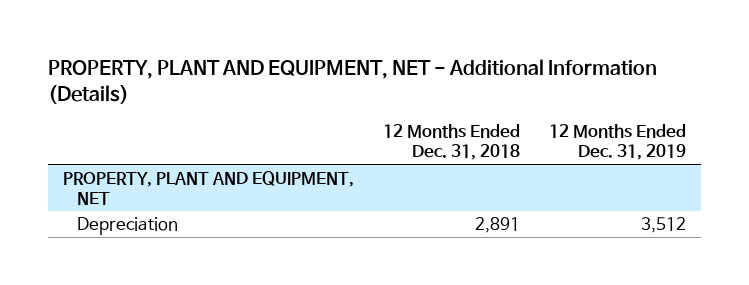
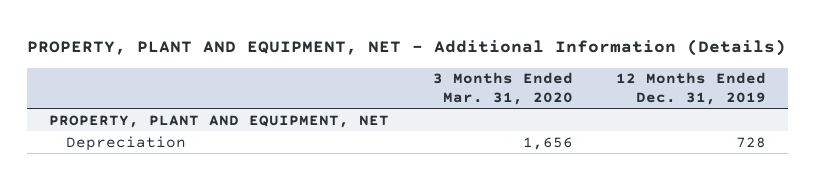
- | 12 Months Ended Dec. 31, 2018 | 12 Months Ended Dec. 31, 2019
+ | 3 Months Ended Mar. 31, 2020 | 12 Months Ended Dec. 31, 2019
- Depreciation | 2,891 | 3,512
+ Depreciation | 1,656 | 728

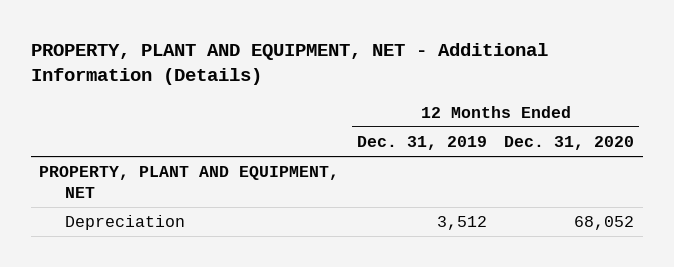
- | 3 Months Ended Mar. 31, 2020 | 12 Months Ended Dec. 31, 2019
+ | 12 Months Ended Dec. 31, 2019 | 12 Months Ended Dec. 31, 2020
- Depreciation | 1,656 | 728
+ Depreciation | 3,512 | 68,052

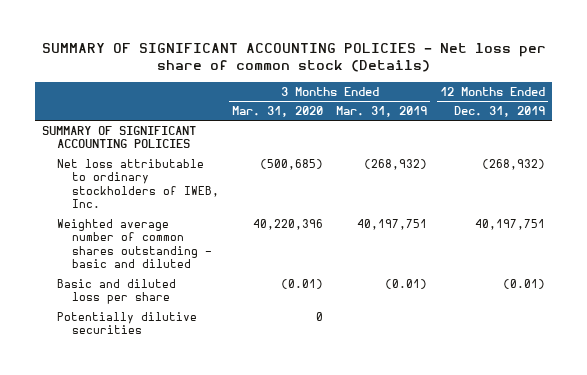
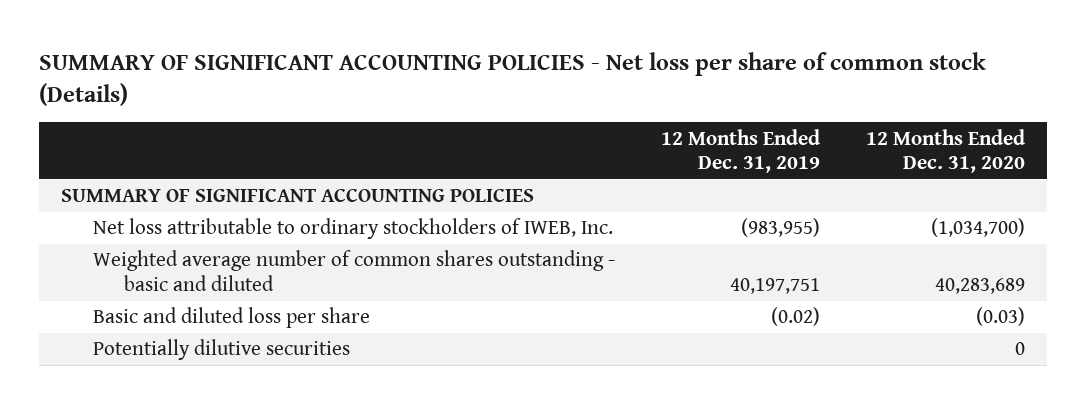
- | 3 Months Ended Mar. 31, 2020 | 3 Months Ended Mar. 31, 2019 | 12 Months Ended Dec. 31, 2019
+ | 12 Months Ended Dec. 31, 2019 | 12 Months Ended Dec. 31, 2020
- Net loss attributable to ordinary stockholders of IWEB, Inc. | (500,685) | (268,932) | (268,932)
+ Net loss attributable to ordinary stockholders of IWEB, Inc. | (983,955) | (1,034,700)
- Basic and diluted loss per share | (0.01) | (0.01) | (0.01)
+ Basic and diluted loss per share | (0.02) | (0.03)

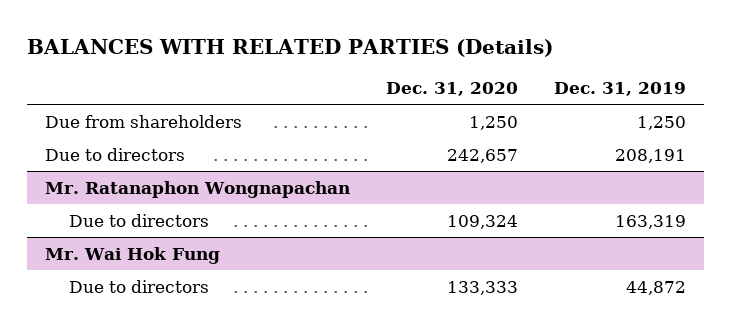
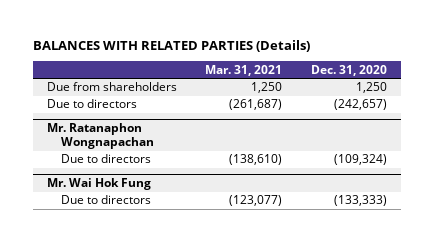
- | Dec. 31, 2020 | Dec. 31, 2019
+ | Mar. 31, 2021 | Dec. 31, 2020
- Due to directors | 242,657 | 208,191
+ Due to directors | (261,687) | (242,657)
@ Mr. Ratanaphon Wongnapachan
- Due to directors | 109,324 | 163,319
+ Due to directors | (138,610) | (109,324)
@ Mr. Wai Hok Fung
- Due to directors | 133,333 | 44,872
+ Due to directors | (123,077) | (133,333)

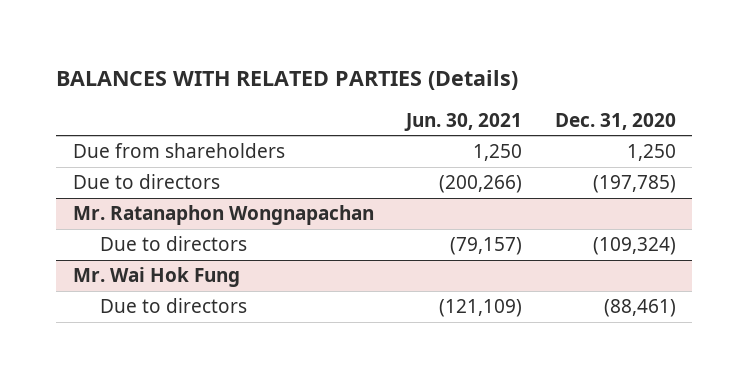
- | Mar. 31, 2021 | Dec. 31, 2020
+ | Jun. 30, 2021 | Dec. 31, 2020
- Due to directors | (261,687) | (242,657)
+ Due to directors | (200,266) | (197,785)
@ Mr. Wai Hok Fung
- Due to directors | (123,077) | (133,333)
+ Due to directors | (121,109) | (88,461)

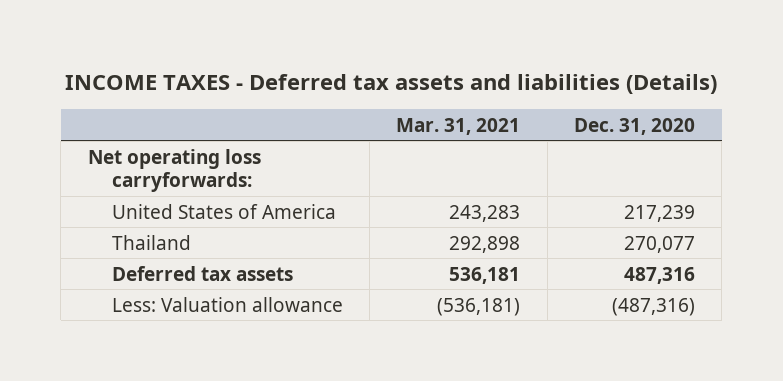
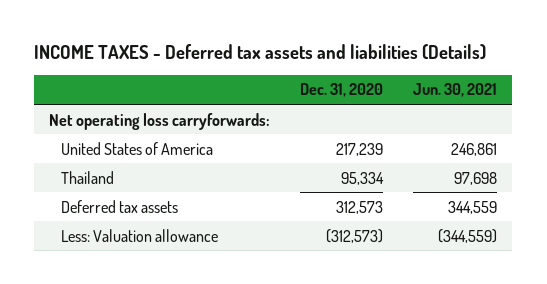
- | Mar. 31, 2021 | Dec. 31, 2020
+ | Dec. 31, 2020 | Jun. 30, 2021
- Thailand | 292,898 | 270,077
- Deferred tax assets | 536,181 | 487,316
- Less: Valuation allowance | (536,181) | (487,316)
+ Thailand | 95,334 | 97,698
+ Deferred tax assets | 312,573 | 344,559
+ Less: Valuation allowance | (312,573) | (344,559)

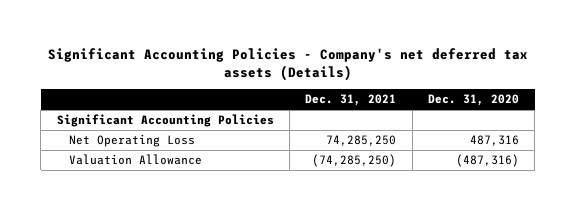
- INCOME TAXES - Deferred tax assets and liabilities (Details)
+ Significant Accounting Policies - Company's net deferred tax assets (Details)
- | Dec. 31, 2020 | Jun. 30, 2021
+ | Dec. 31, 2021 | Dec. 31, 2020
- Net operating loss carryforwards:
- United States of America | 217,239 | 246,861
- Thailand | 95,334 | 97,698
- Deferred tax assets | 312,573 | 344,559
- Less: Valuation allowance | (312,573) | (344,559)
+ Significant Accounting Policies
+ Net Operating Loss | 74,285,250 | 487,316
+ Valuation Allowance | (74,285,250) | (487,316)

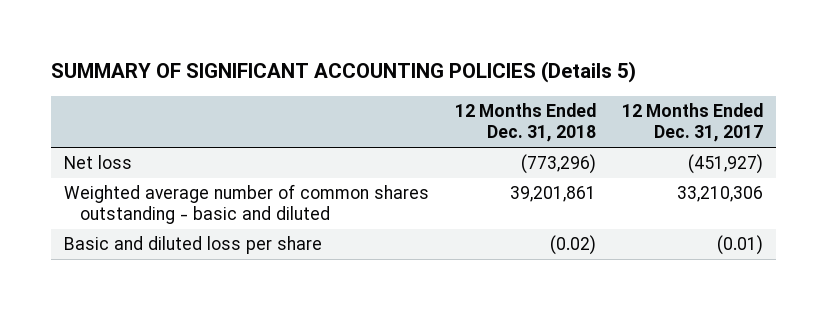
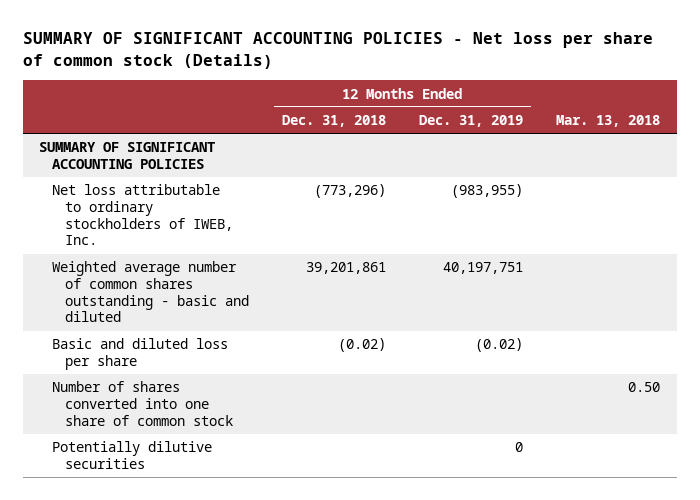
- SUMMARY OF SIGNIFICANT ACCOUNTING POLICIES (Details 5)
+ SUMMARY OF SIGNIFICANT ACCOUNTING POLICIES - Net loss per share of common stock (Details)
- | 12 Months Ended Dec. 31, 2018 | 12 Months Ended Dec. 31, 2017
+ | 12 Months Ended Dec. 31, 2018 | 12 Months Ended Dec. 31, 2019 | Mar. 13, 2018
- Net loss | (773,296) | (451,927)
+ SUMMARY OF SIGNIFICANT ACCOUNTING POLICIES
+ Net loss attributable to ordinary stockholders of IWEB, Inc. | (773,296) | (983,955) |
+ Number of shares converted into one share of common stock | | | 0.50
+ Potentially dilutive securities | | 0 |

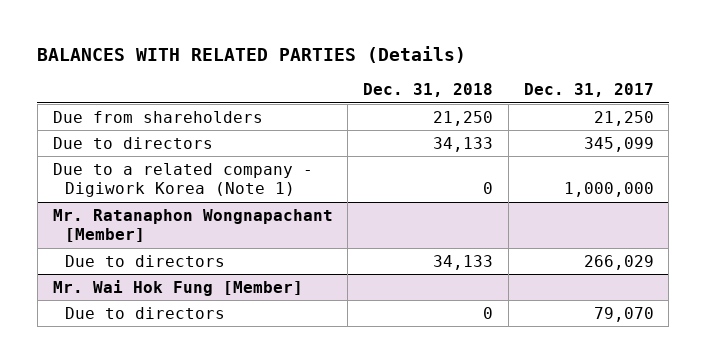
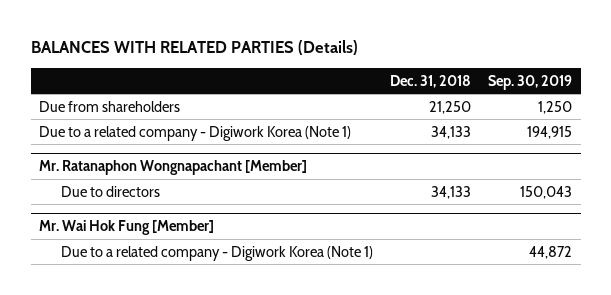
- | Dec. 31, 2018 | Dec. 31, 2017
+ | Dec. 31, 2018 | Sep. 30, 2019
- Due to directors | 34,133 | 345,099
- Due to a related company - Digiwork Korea (Note 1) | 0 | 1,000,000
+ Due to a related company - Digiwork Korea (Note 1) | 34,133 | 194,915
@ Mr. Wai Hok Fung [Member]
- Due to directors | 0 | 79,070
+ Due to a related company - Digiwork Korea (Note 1) | | 44,872

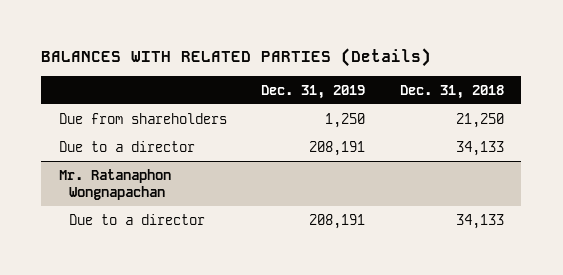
- | Dec. 31, 2018 | Sep. 30, 2019
+ | Dec. 31, 2019 | Dec. 31, 2018
- Due to a related company - Digiwork Korea (Note 1) | 34,133 | 194,915
- Mr. Ratanaphon Wongnapachant [Member]
- Due to directors | 34,133 | 150,043
- Mr. Wai Hok Fung [Member]
- Due to a related company - Digiwork Korea (Note 1) | | 44,872
+ Due to a director | 208,191 | 34,133
+ Mr. Ratanaphon Wongnapachan
+ Due to a director | 208,191 | 34,133

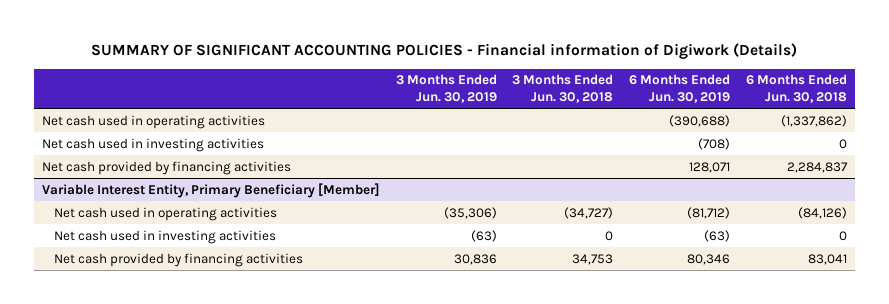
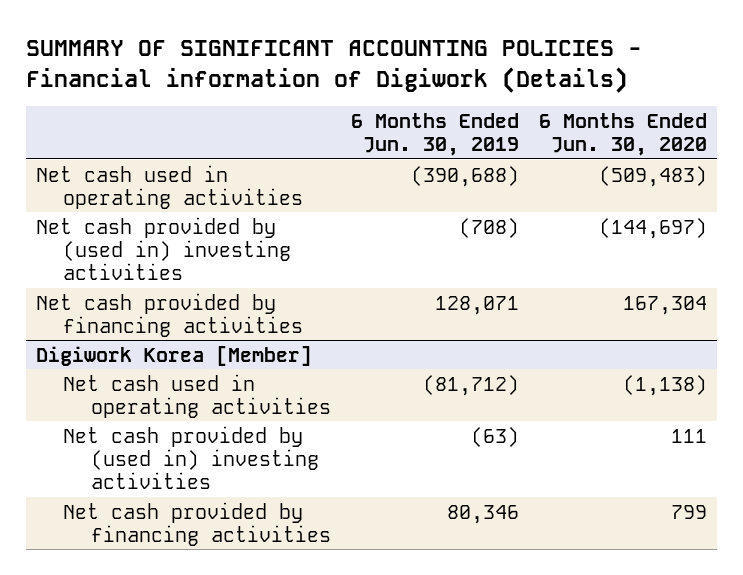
- | 3 Months Ended Jun. 30, 2019 | 3 Months Ended Jun. 30, 2018 | 6 Months Ended Jun. 30, 2019 | 6 Months Ended Jun. 30, 2018
+ | 6 Months Ended Jun. 30, 2019 | 6 Months Ended Jun. 30, 2020
- Net cash used in investing activities | | | (708) | 0
+ Net cash provided by (used in) investing activities | (708) | (144,697)
- Variable Interest Entity, Primary Beneficiary [Member]
+ Digiwork Korea [Member]
- Net cash used in investing activities | (63) | 0 | (63) | 0
+ Net cash provided by (used in) investing activities | (63) | 111

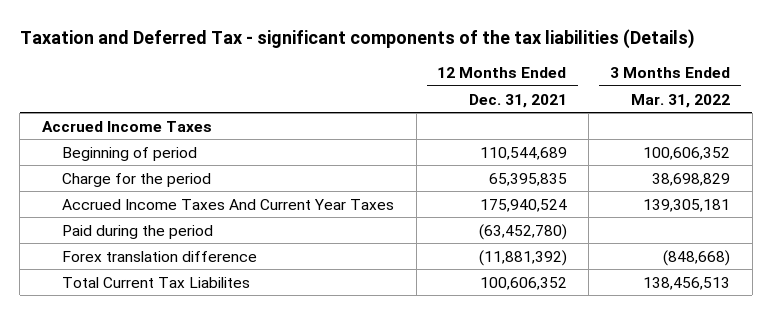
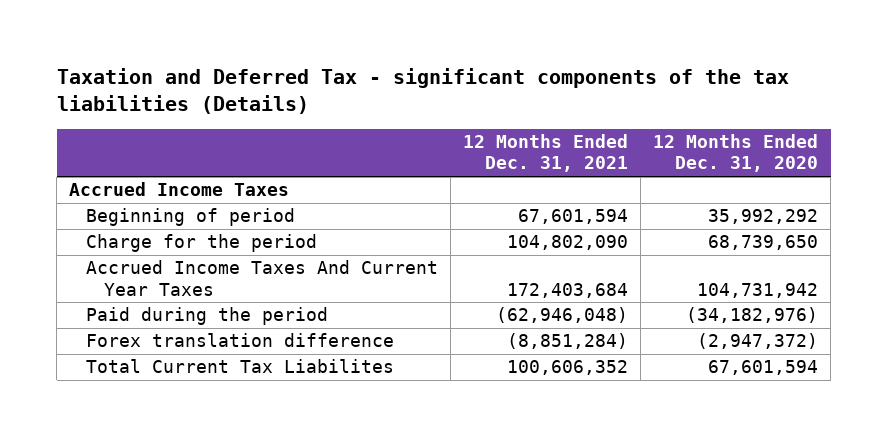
- | 12 Months Ended Dec. 31, 2021 | 3 Months Ended Mar. 31, 2022
+ | 12 Months Ended Dec. 31, 2021 | 12 Months Ended Dec. 31, 2020
- Beginning of period | 110,544,689 | 100,606,352
- Charge for the period | 65,395,835 | 38,698,829
- Accrued Income Taxes And Current Year Taxes | 175,940,524 | 139,305,181
- Paid during the period | (63,452,780) |
- Forex translation difference | (11,881,392) | (848,668)
+ Beginning of period | 67,601,594 | 35,992,292
+ Charge for the period | 104,802,090 | 68,739,650
+ Accrued Income Taxes And Current Year Taxes | 172,403,684 | 104,731,942
+ Paid during the period | (62,946,048) | (34,182,976)
+ Forex translation difference | (8,851,284) | (2,947,372)

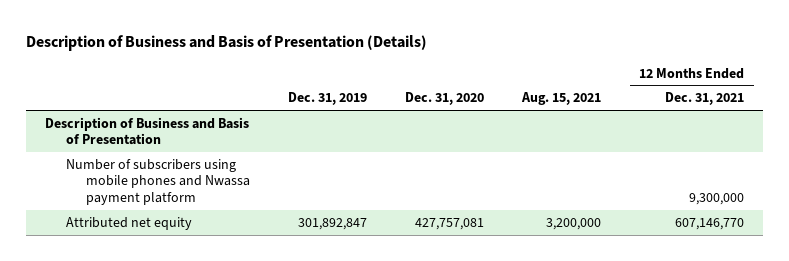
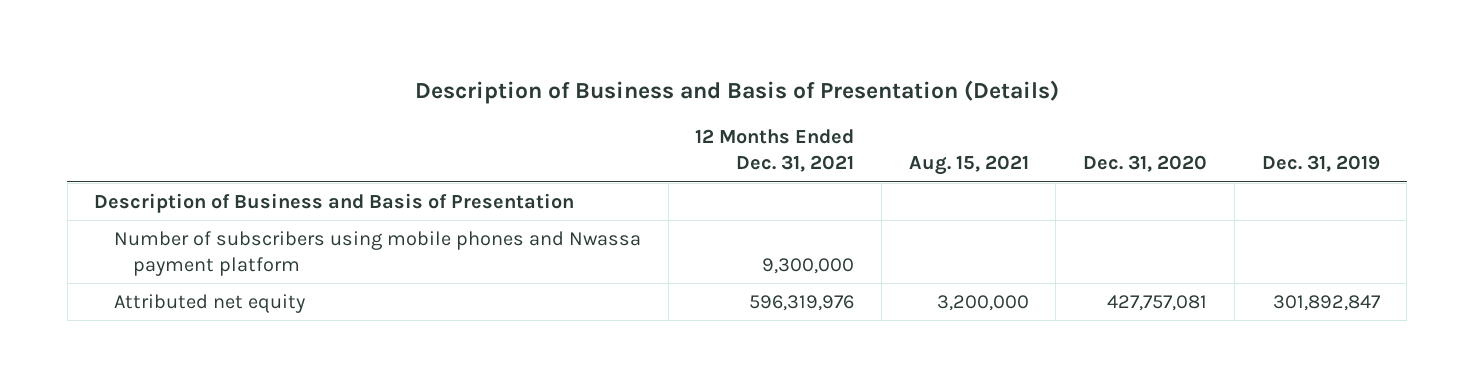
- | Dec. 31, 2019 | Dec. 31, 2020 | Aug. 15, 2021 | 12 Months Ended Dec. 31, 2021
+ | 12 Months Ended Dec. 31, 2021 | Aug. 15, 2021 | Dec. 31, 2020 | Dec. 31, 2019
- Attributed net equity | 301,892,847 | 427,757,081 | 3,200,000 | 607,146,770
+ Attributed net equity | 596,319,976 | 3,200,000 | 427,757,081 | 301,892,847

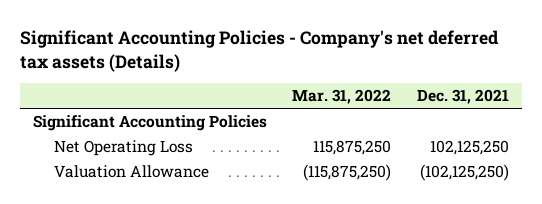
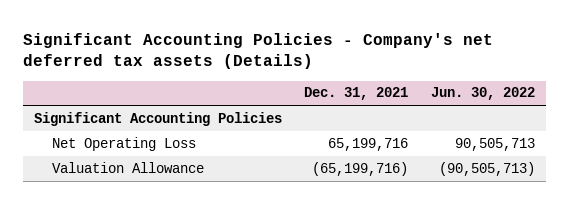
- | Mar. 31, 2022 | Dec. 31, 2021
+ | Dec. 31, 2021 | Jun. 30, 2022
- Net Operating Loss | 115,875,250 | 102,125,250
- Valuation Allowance | (115,875,250) | (102,125,250)
+ Net Operating Loss | 65,199,716 | 90,505,713
+ Valuation Allowance | (65,199,716) | (90,505,713)

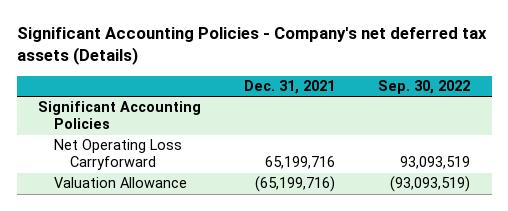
- | Dec. 31, 2021 | Jun. 30, 2022
+ | Dec. 31, 2021 | Sep. 30, 2022
- Net Operating Loss | 65,199,716 | 90,505,713
+ Net Operating Loss Carryforward | 65,199,716 | 93,093,519

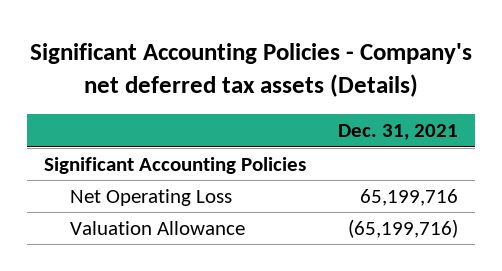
- | Dec. 31, 2021 | Sep. 30, 2022
+ | Dec. 31, 2021
- Net Operating Loss Carryforward | 65,199,716 | 93,093,519
+ Net Operating Loss | 65,199,716

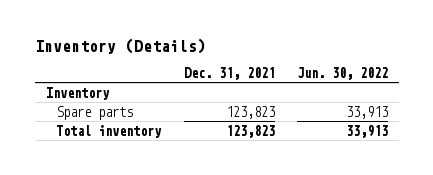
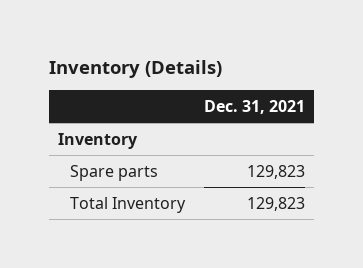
- | Dec. 31, 2021 | Jun. 30, 2022
+ | Dec. 31, 2021
- Spare parts | 123,823 | 33,913
- Total inventory | 123,823 | 33,913
+ Spare parts | 129,823
+ Total Inventory | 129,823

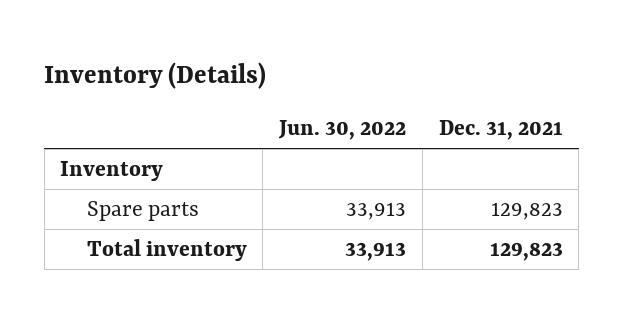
- | Dec. 31, 2021
+ | Jun. 30, 2022 | Dec. 31, 2021
- Total Inventory | 129,823
+ Total inventory | 33,913 | 129,823

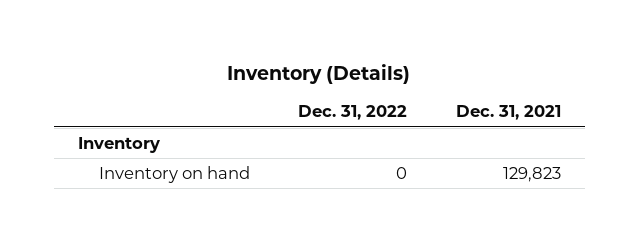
- | Jun. 30, 2022 | Dec. 31, 2021
+ | Dec. 31, 2022 | Dec. 31, 2021
- Spare parts | 33,913 | 129,823
- Total inventory | 33,913 | 129,823
+ Inventory on hand | 0 | 129,823

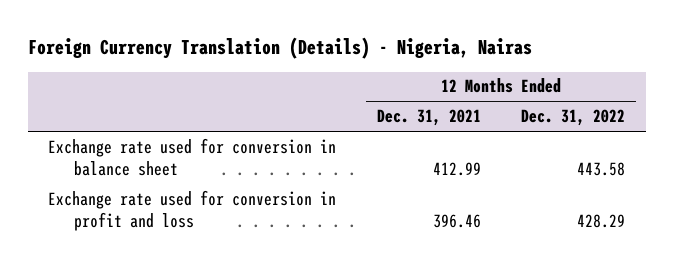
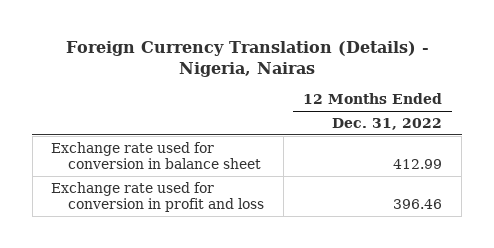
- | 12 Months Ended Dec. 31, 2021 | 12 Months Ended Dec. 31, 2022
+ | 12 Months Ended Dec. 31, 2022
- Exchange rate used for conversion in balance sheet | 412.99 | 443.58
- Exchange rate used for conversion in profit and loss | 396.46 | 428.29
+ Exchange rate used for conversion in balance sheet | 412.99
+ Exchange rate used for conversion in profit and loss | 396.46

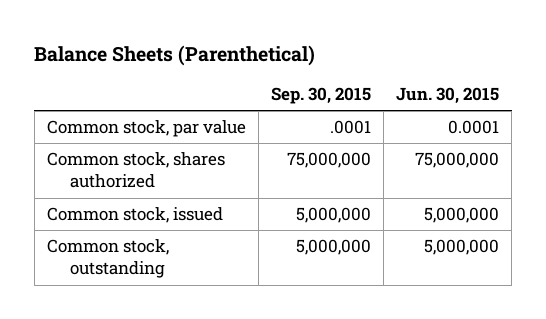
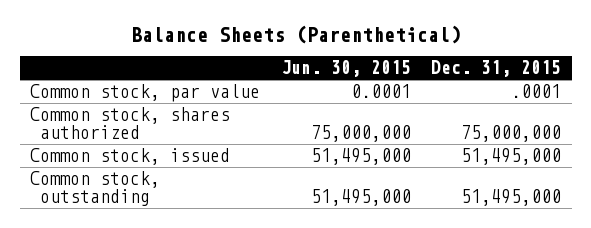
- | Sep. 30, 2015 | Jun. 30, 2015
+ | Jun. 30, 2015 | Dec. 31, 2015
- Common stock, issued | 5,000,000 | 5,000,000
- Common stock, outstanding | 5,000,000 | 5,000,000
+ Common stock, issued | 51,495,000 | 51,495,000
+ Common stock, outstanding | 51,495,000 | 51,495,000

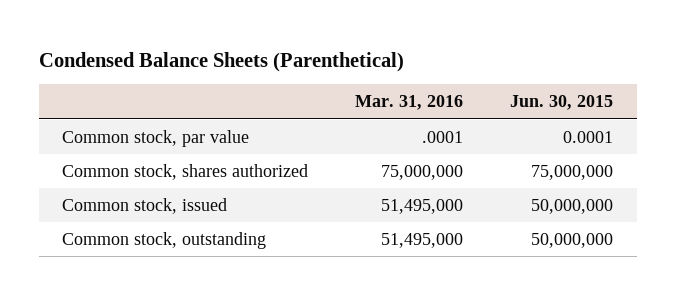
- Balance Sheets (Parenthetical)
+ Condensed Balance Sheets (Parenthetical)
- | Jun. 30, 2015 | Dec. 31, 2015
+ | Mar. 31, 2016 | Jun. 30, 2015
- Common stock, issued | 51,495,000 | 51,495,000
- Common stock, outstanding | 51,495,000 | 51,495,000
+ Common stock, issued | 51,495,000 | 50,000,000
+ Common stock, outstanding | 51,495,000 | 50,000,000

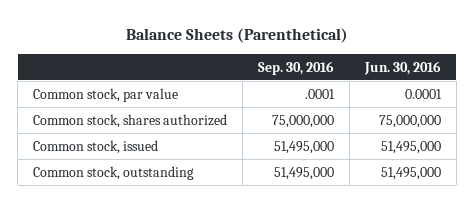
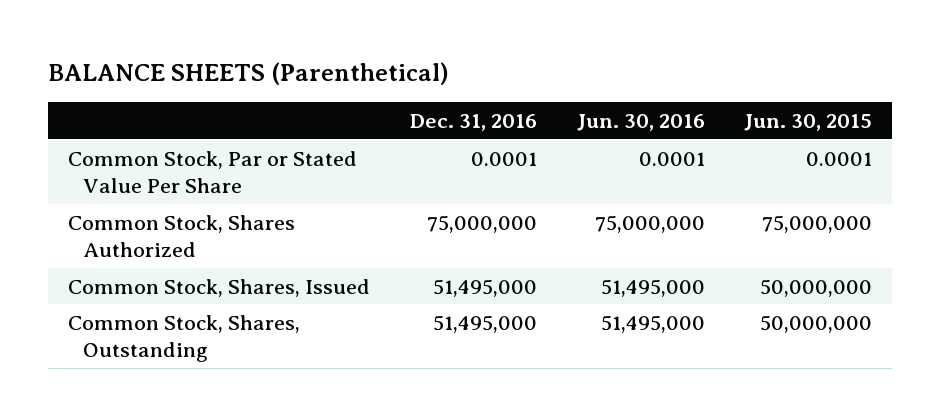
- Balance Sheets (Parenthetical)
+ BALANCE SHEETS (Parenthetical)
- | Sep. 30, 2016 | Jun. 30, 2016
+ | Dec. 31, 2016 | Jun. 30, 2016 | Jun. 30, 2015
- Common stock, par value | .0001 | 0.0001
- Common stock, shares authorized | 75,000,000 | 75,000,000
- Common stock, issued | 51,495,000 | 51,495,000
- Common stock, outstanding | 51,495,000 | 51,495,000
+ Common Stock, Par or Stated Value Per Share | 0.0001 | 0.0001 | 0.0001
+ Common Stock, Shares Authorized | 75,000,000 | 75,000,000 | 75,000,000
+ Common Stock, Shares, Issued | 51,495,000 | 51,495,000 | 50,000,000
+ Common Stock, Shares, Outstanding | 51,495,000 | 51,495,000 | 50,000,000

